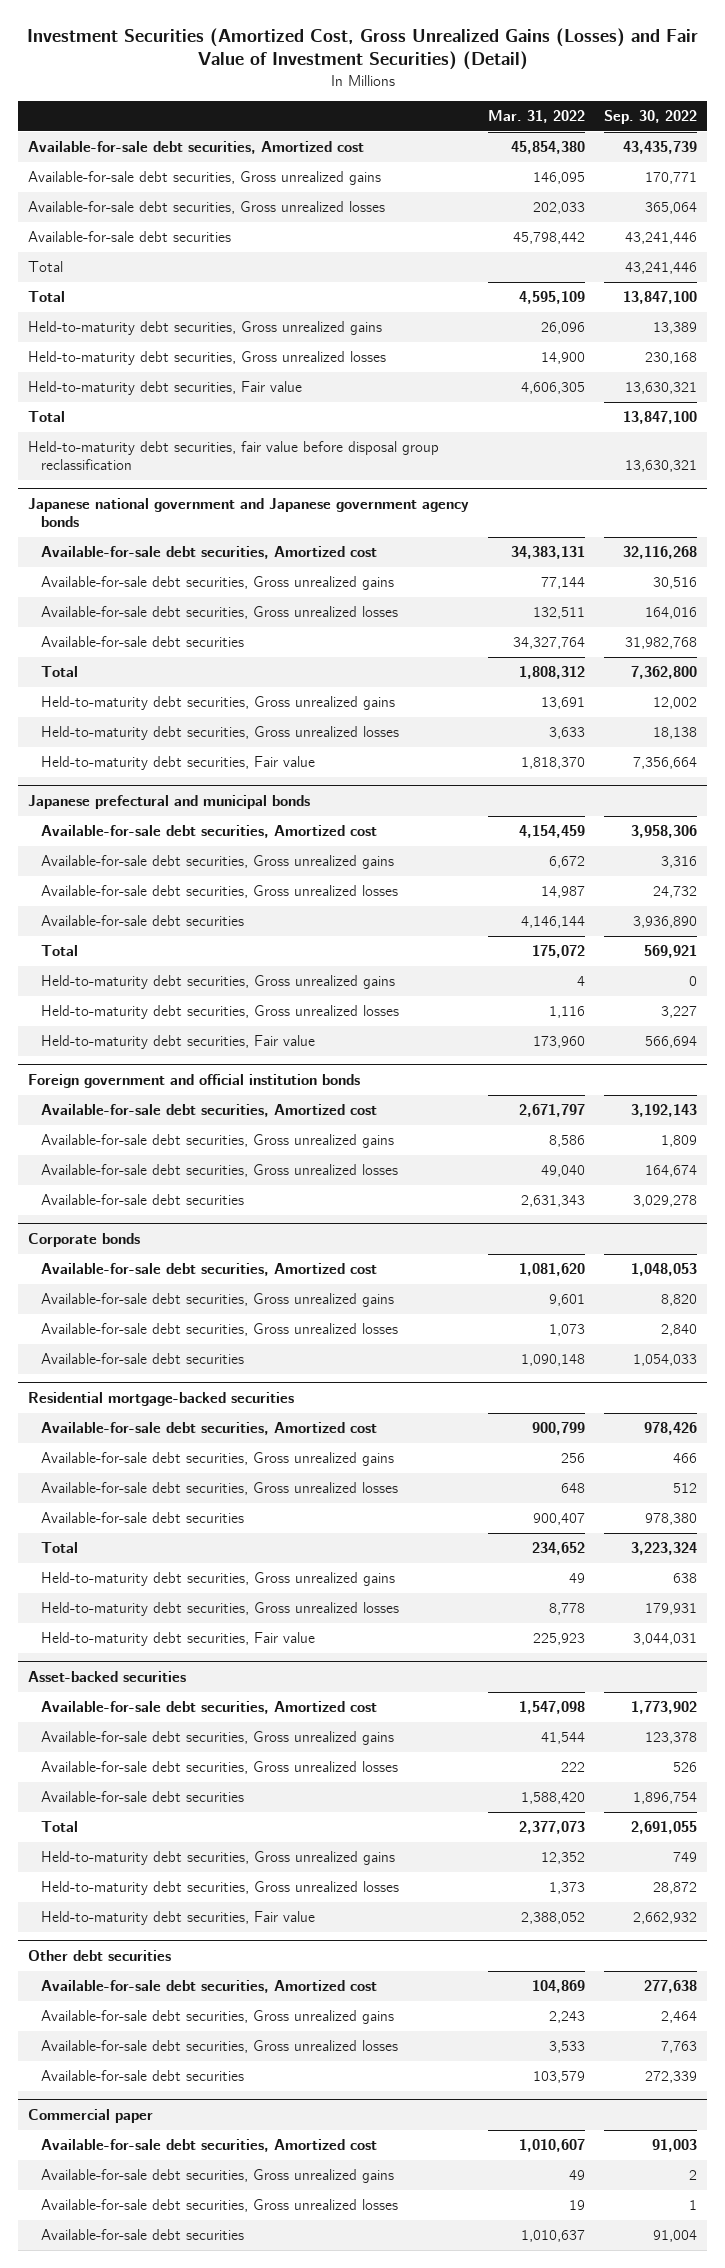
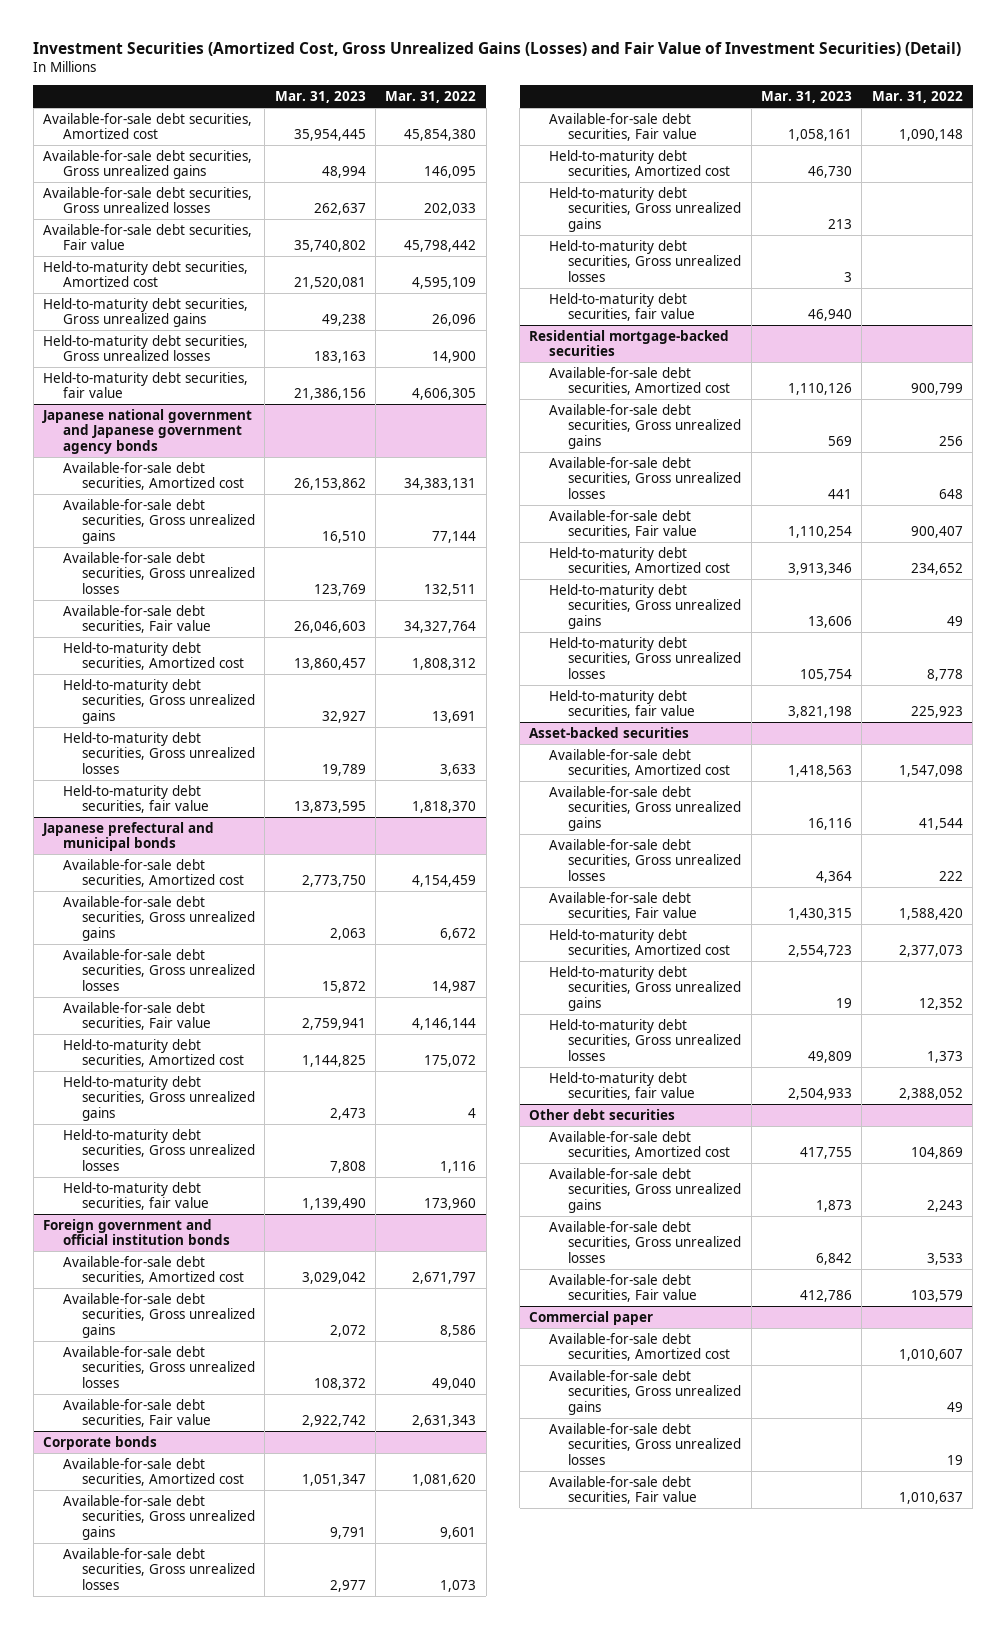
- | Mar. 31, 2022 | Sep. 30, 2022
+ | Mar. 31, 2023 | Mar. 31, 2022
- Available-for-sale debt securities | 45,798,442 | 43,241,446
- Total | | 43,241,446
- Total | 4,595,109 | 13,847,100
+ Available-for-sale debt securities, Fair value | 35,740,802 | 45,798,442
+ Held-to-maturity debt securities, Amortized cost | 21,520,081 | 4,595,109
- Held-to-maturity debt securities, Fair value | 4,606,305 | 13,630,321
- Total | | 13,847,100
- Held-to-maturity debt securities, fair value before disposal group reclassification | | 13,630,321
+ Held-to-maturity debt securities, fair value | 21,386,156 | 4,606,305
@ Japanese national government and Japanese government agency bonds
- Available-for-sale debt securities | 34,327,764 | 31,982,768
- Total | 1,808,312 | 7,362,800
+ Available-for-sale debt securities, Fair value | 26,046,603 | 34,327,764
+ Held-to-maturity debt securities, Amortized cost | 13,860,457 | 1,808,312
- Held-to-maturity debt securities, Fair value | 1,818,370 | 7,356,664
+ Held-to-maturity debt securities, fair value | 13,873,595 | 1,818,370
@ Japanese prefectural and municipal bonds
- Available-for-sale debt securities | 4,146,144 | 3,936,890
- Total | 175,072 | 569,921
+ Available-for-sale debt securities, Fair value | 2,759,941 | 4,146,144
+ Held-to-maturity debt securities, Amortized cost | 1,144,825 | 175,072
- Held-to-maturity debt securities, Fair value | 173,960 | 566,694
+ Held-to-maturity debt securities, fair value | 1,139,490 | 173,960
@ Foreign government and official institution bonds
- Available-for-sale debt securities | 2,631,343 | 3,029,278
+ Available-for-sale debt securities, Fair value | 2,922,742 | 2,631,343
@ Corporate bonds
- Available-for-sale debt securities | 1,090,148 | 1,054,033
+ Available-for-sale debt securities, Fair value | 1,058,161 | 1,090,148
+ Held-to-maturity debt securities, Amortized cost | 46,730 |
+ Held-to-maturity debt securities, Gross unrealized gains | 213 |
+ Held-to-maturity debt securities, Gross unrealized losses | 3 |
+ Held-to-maturity debt securities, fair value | 46,940 |
@ Residential mortgage-backed securities
- Available-for-sale debt securities | 900,407 | 978,380
- Total | 234,652 | 3,223,324
+ Available-for-sale debt securities, Fair value | 1,110,254 | 900,407
+ Held-to-maturity debt securities, Amortized cost | 3,913,346 | 234,652
- Held-to-maturity debt securities, Fair value | 225,923 | 3,044,031
+ Held-to-maturity debt securities, fair value | 3,821,198 | 225,923
@ Asset-backed securities
- Available-for-sale debt securities | 1,588,420 | 1,896,754
- Total | 2,377,073 | 2,691,055
+ Available-for-sale debt securities, Fair value | 1,430,315 | 1,588,420
+ Held-to-maturity debt securities, Amortized cost | 2,554,723 | 2,377,073
- Held-to-maturity debt securities, Fair value | 2,388,052 | 2,662,932
+ Held-to-maturity debt securities, fair value | 2,504,933 | 2,388,052
@ Other debt securities
- Available-for-sale debt securities | 103,579 | 272,339
+ Available-for-sale debt securities, Fair value | 412,786 | 103,579
@ Commercial paper
- Available-for-sale debt securities | 1,010,637 | 91,004
+ Available-for-sale debt securities, Fair value | | 1,010,637

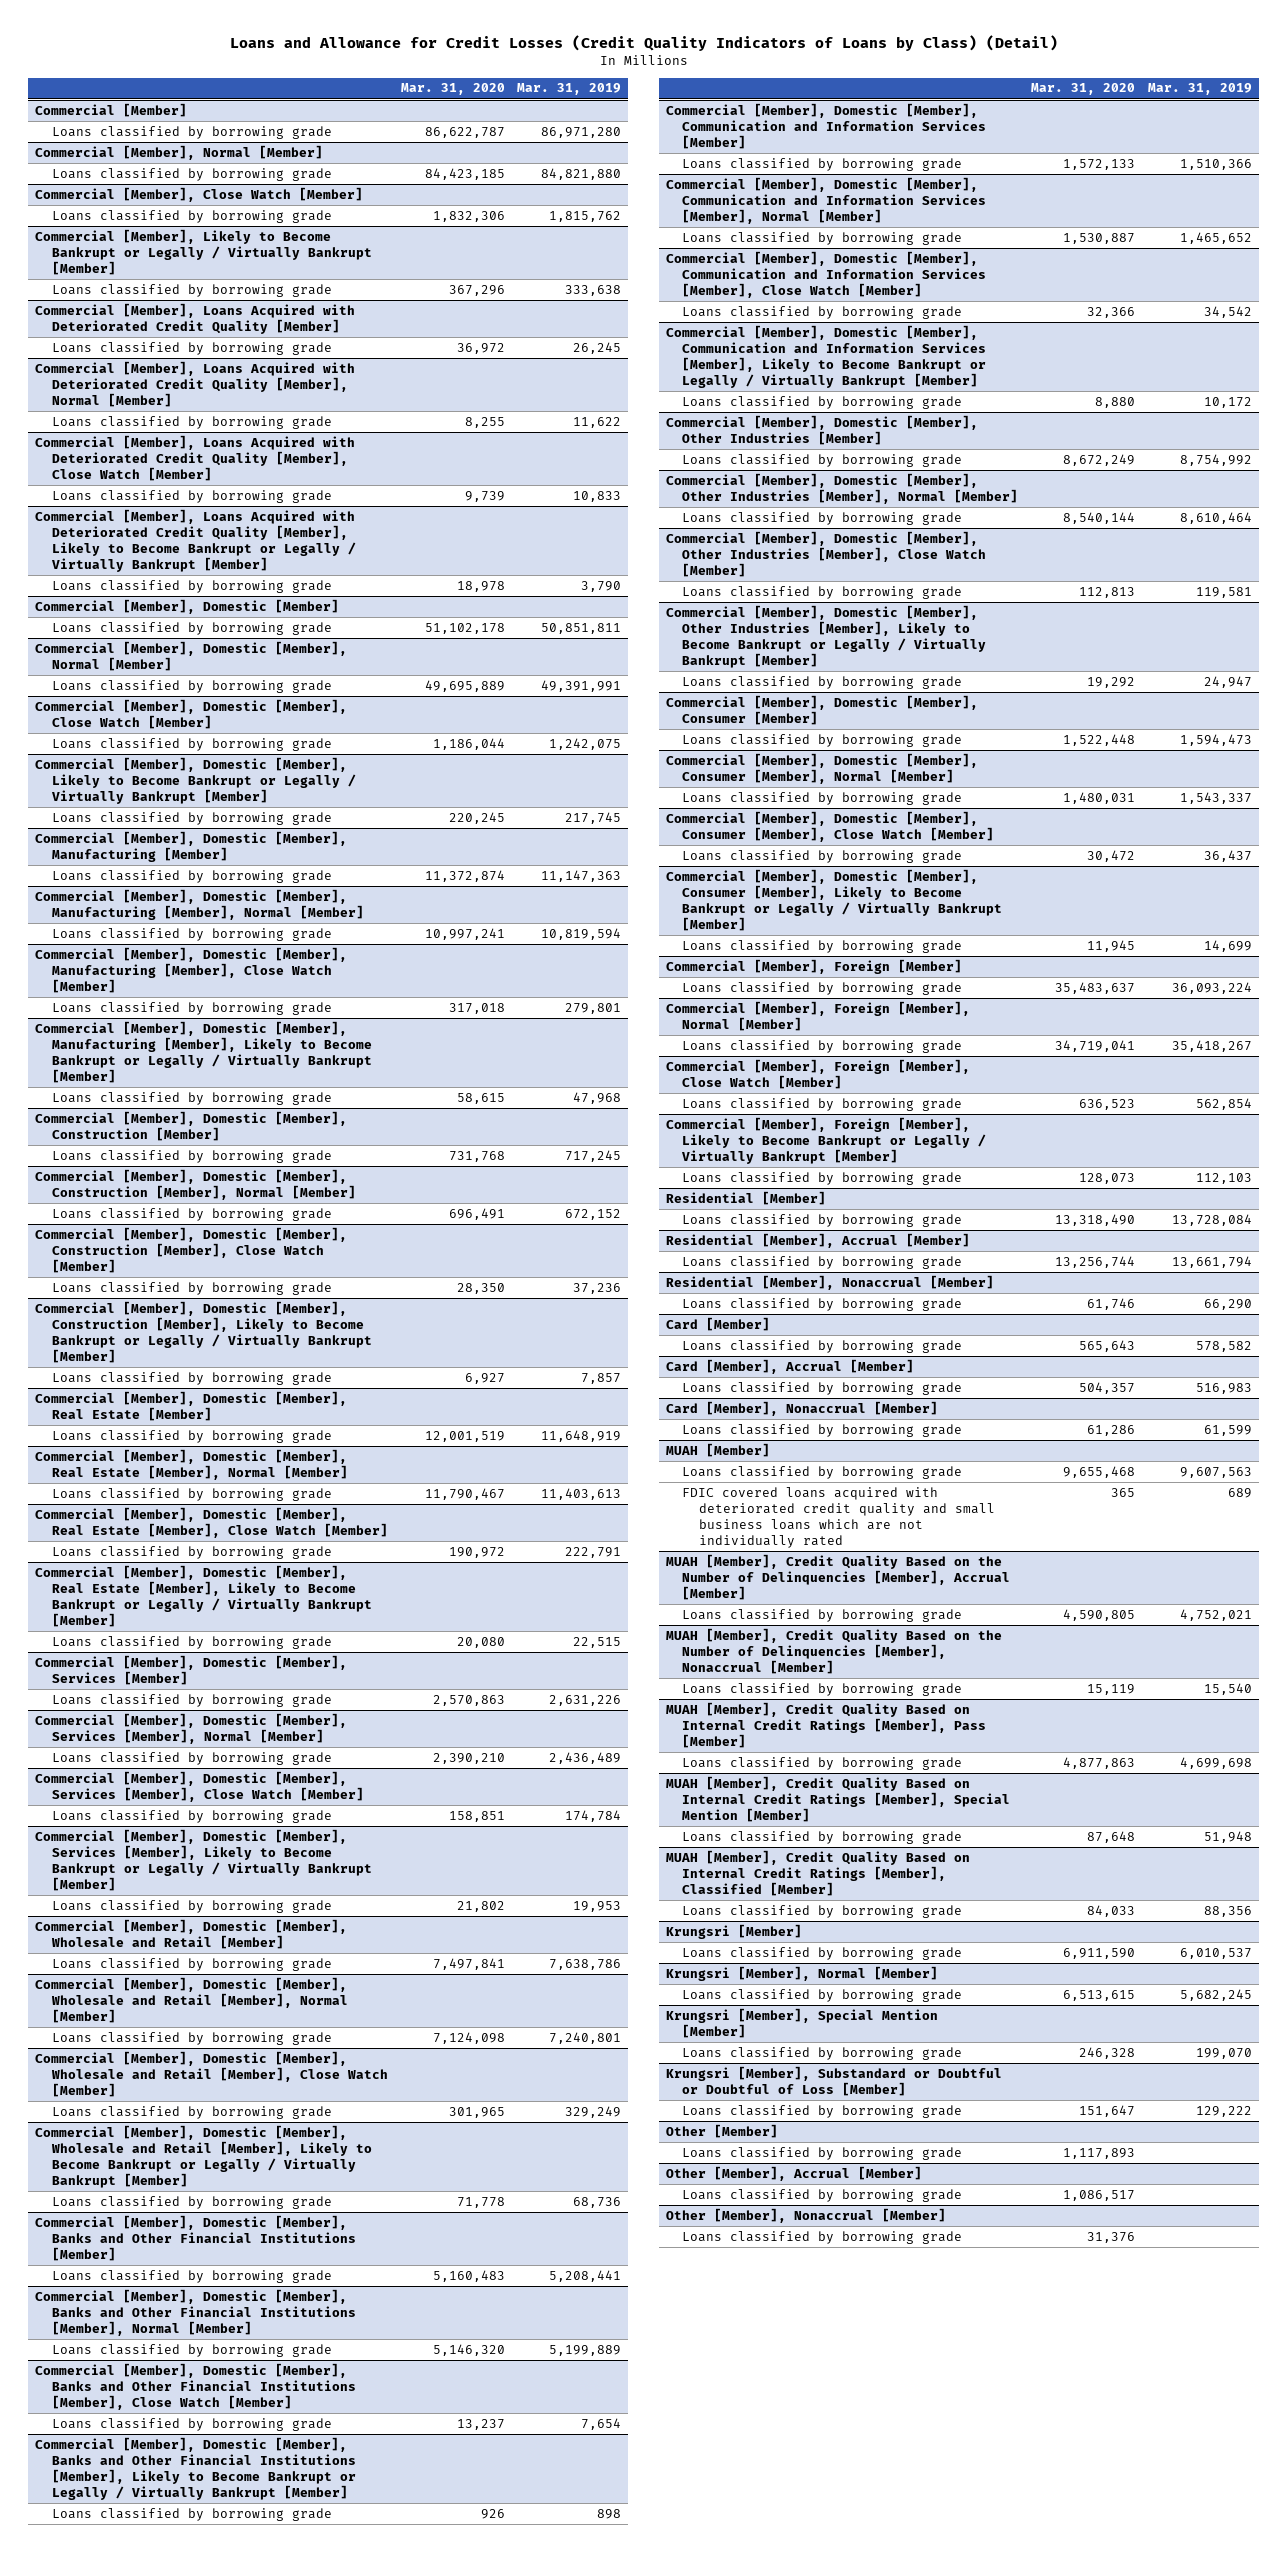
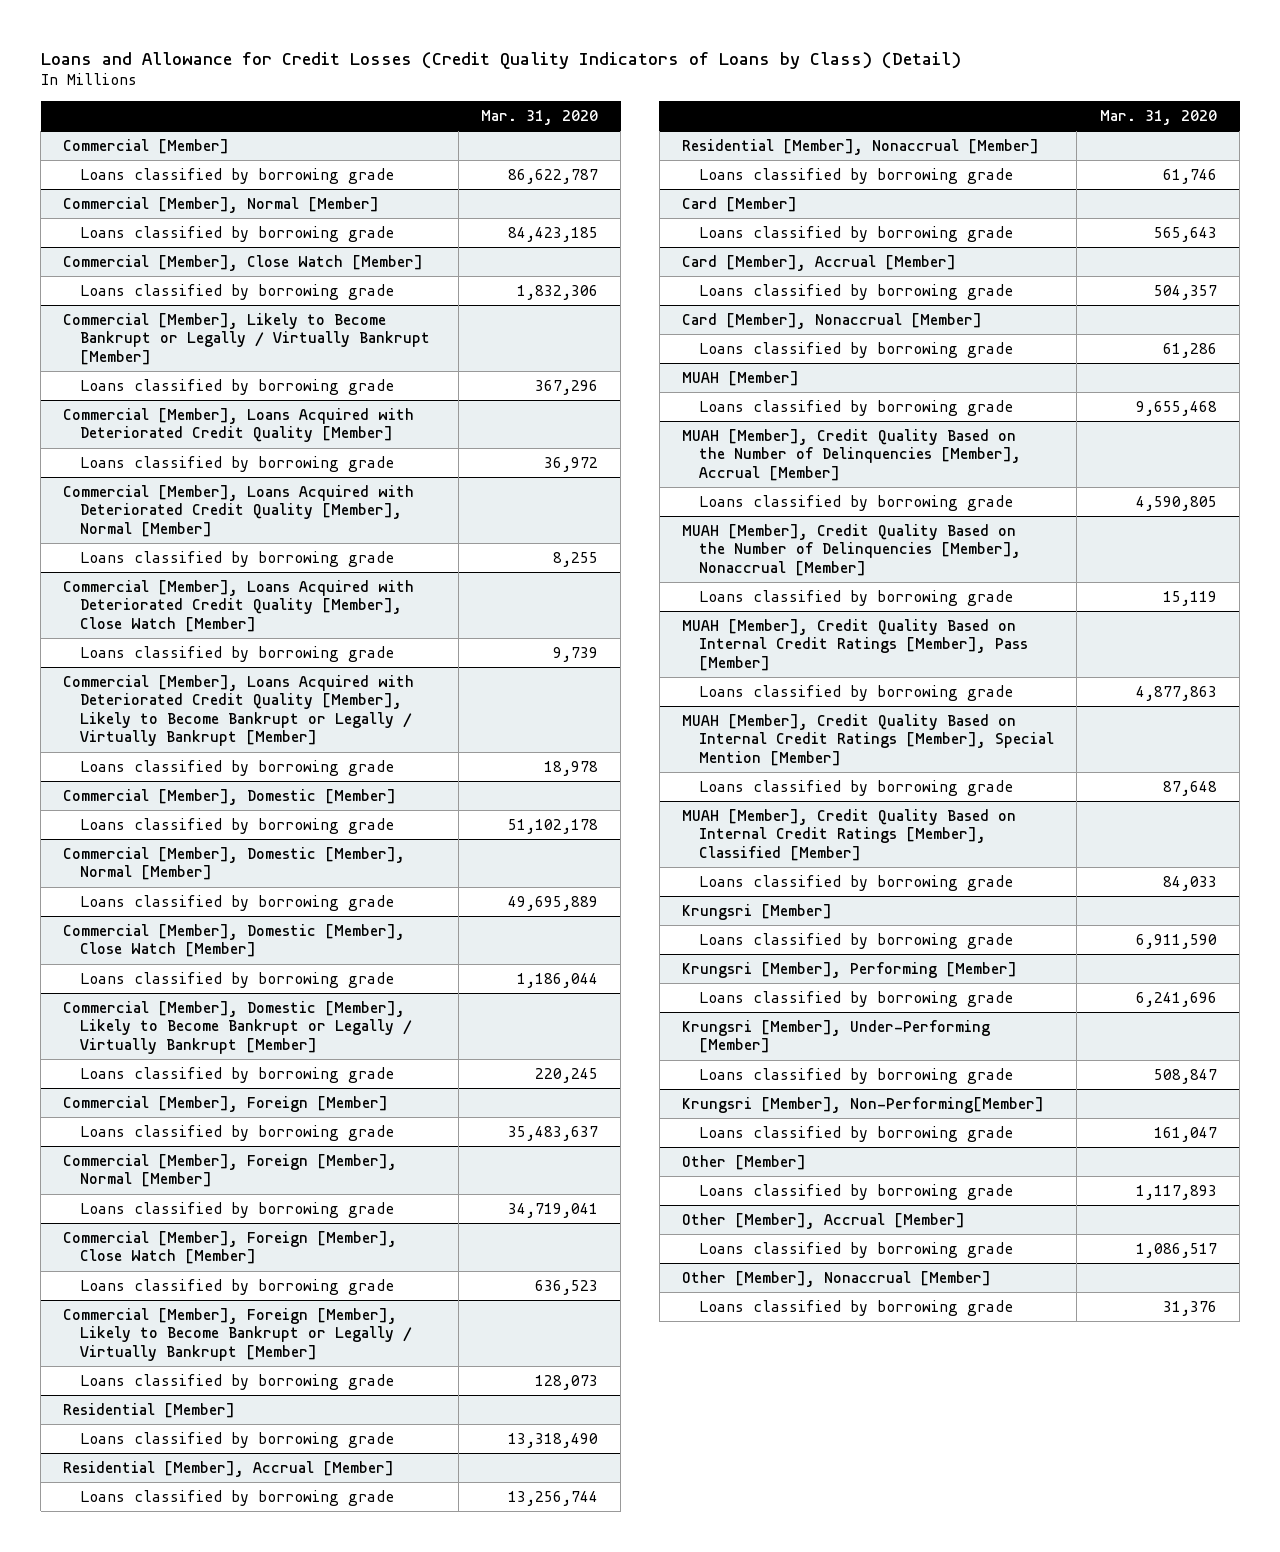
- | Mar. 31, 2020 | Mar. 31, 2019
+ | Mar. 31, 2020
- Commercial [Member], Domestic [Member], Manufacturing [Member]
- Loans classified by borrowing grade | 11,372,874 | 11,147,363
- Commercial [Member], Domestic [Member], Manufacturing [Member], Normal [Member]
- Loans classified by borrowing grade | 10,997,241 | 10,819,594
- Commercial [Member], Domestic [Member], Manufacturing [Member], Close Watch [Member]
- Loans classified by borrowing grade | 317,018 | 279,801
- Commercial [Member], Domestic [Member], Manufacturing [Member], Likely to Become Bankrupt or Legally / Virtually Bankrupt [Member]
- Loans classified by borrowing grade | 58,615 | 47,968
- Commercial [Member], Domestic [Member], Construction [Member]
- Loans classified by borrowing grade | 731,768 | 717,245
- Commercial [Member], Domestic [Member], Construction [Member], Normal [Member]
- Loans classified by borrowing grade | 696,491 | 672,152
- Commercial [Member], Domestic [Member], Construction [Member], Close Watch [Member]
- Loans classified by borrowing grade | 28,350 | 37,236
- Commercial [Member], Domestic [Member], Construction [Member], Likely to Become Bankrupt or Legally / Virtually Bankrupt [Member]
- Loans classified by borrowing grade | 6,927 | 7,857
- Commercial [Member], Domestic [Member], Real Estate [Member]
- Loans classified by borrowing grade | 12,001,519 | 11,648,919
- Commercial [Member], Domestic [Member], Real Estate [Member], Normal [Member]
- Loans classified by borrowing grade | 11,790,467 | 11,403,613
- Commercial [Member], Domestic [Member], Real Estate [Member], Close Watch [Member]
- Loans classified by borrowing grade | 190,972 | 222,791
- Commercial [Member], Domestic [Member], Real Estate [Member], Likely to Become Bankrupt or Legally / Virtually Bankrupt [Member]
- Loans classified by borrowing grade | 20,080 | 22,515
- Commercial [Member], Domestic [Member], Services [Member]
- Loans classified by borrowing grade | 2,570,863 | 2,631,226
- Commercial [Member], Domestic [Member], Services [Member], Normal [Member]
- Loans classified by borrowing grade | 2,390,210 | 2,436,489
- Commercial [Member], Domestic [Member], Services [Member], Close Watch [Member]
- Loans classified by borrowing grade | 158,851 | 174,784
- Commercial [Member], Domestic [Member], Services [Member], Likely to Become Bankrupt or Legally / Virtually Bankrupt [Member]
- Loans classified by borrowing grade | 21,802 | 19,953
- Commercial [Member], Domestic [Member], Wholesale and Retail [Member]
- Loans classified by borrowing grade | 7,497,841 | 7,638,786
- Commercial [Member], Domestic [Member], Wholesale and Retail [Member], Normal [Member]
- Loans classified by borrowing grade | 7,124,098 | 7,240,801
- Commercial [Member], Domestic [Member], Wholesale and Retail [Member], Close Watch [Member]
- Loans classified by borrowing grade | 301,965 | 329,249
- Commercial [Member], Domestic [Member], Wholesale and Retail [Member], Likely to Become Bankrupt or Legally / Virtually Bankrupt [Member]
- Loans classified by borrowing grade | 71,778 | 68,736
- Commercial [Member], Domestic [Member], Banks and Other Financial Institutions [Member]
- Loans classified by borrowing grade | 5,160,483 | 5,208,441
- Commercial [Member], Domestic [Member], Banks and Other Financial Institutions [Member], Normal [Member]
- Loans classified by borrowing grade | 5,146,320 | 5,199,889
- Commercial [Member], Domestic [Member], Banks and Other Financial Institutions [Member], Close Watch [Member]
- Loans classified by borrowing grade | 13,237 | 7,654
- Commercial [Member], Domestic [Member], Banks and Other Financial Institutions [Member], Likely to Become Bankrupt or Legally / Virtually Bankrupt [Member]
- Loans classified by borrowing grade | 926 | 898
- Commercial [Member], Domestic [Member], Communication and Information Services [Member]
- Loans classified by borrowing grade | 1,572,133 | 1,510,366
- Commercial [Member], Domestic [Member], Communication and Information Services [Member], Normal [Member]
- Loans classified by borrowing grade | 1,530,887 | 1,465,652
- Commercial [Member], Domestic [Member], Communication and Information Services [Member], Close Watch [Member]
- Loans classified by borrowing grade | 32,366 | 34,542
- Commercial [Member], Domestic [Member], Communication and Information Services [Member], Likely to Become Bankrupt or Legally / Virtually Bankrupt [Member]
- Loans classified by borrowing grade | 8,880 | 10,172
- Commercial [Member], Domestic [Member], Other Industries [Member]
- Loans classified by borrowing grade | 8,672,249 | 8,754,992
- Commercial [Member], Domestic [Member], Other Industries [Member], Normal [Member]
- Loans classified by borrowing grade | 8,540,144 | 8,610,464
- Commercial [Member], Domestic [Member], Other Industries [Member], Close Watch [Member]
- Loans classified by borrowing grade | 112,813 | 119,581
- Commercial [Member], Domestic [Member], Other Industries [Member], Likely to Become Bankrupt or Legally / Virtually Bankrupt [Member]
- Loans classified by borrowing grade | 19,292 | 24,947
- Commercial [Member], Domestic [Member], Consumer [Member]
- Loans classified by borrowing grade | 1,522,448 | 1,594,473
- Commercial [Member], Domestic [Member], Consumer [Member], Normal [Member]
- Loans classified by borrowing grade | 1,480,031 | 1,543,337
- Commercial [Member], Domestic [Member], Consumer [Member], Close Watch [Member]
- Loans classified by borrowing grade | 30,472 | 36,437
- Commercial [Member], Domestic [Member], Consumer [Member], Likely to Become Bankrupt or Legally / Virtually Bankrupt [Member]
- Loans classified by borrowing grade | 11,945 | 14,699
@ MUAH [Member]
- FDIC covered loans acquired with deteriorated credit quality and small business loans which are not individually rated | 365 | 689
- Krungsri [Member], Normal [Member]
- Loans classified by borrowing grade | 6,513,615 | 5,682,245
- Krungsri [Member], Special Mention [Member]
- Loans classified by borrowing grade | 246,328 | 199,070
- Krungsri [Member], Substandard or Doubtful or Doubtful of Loss [Member]
- Loans classified by borrowing grade | 151,647 | 129,222
+ Krungsri [Member], Performing [Member]
+ Loans classified by borrowing grade | 6,241,696
+ Krungsri [Member], Under-Performing [Member]
+ Loans classified by borrowing grade | 508,847
+ Krungsri [Member], Non-Performing[Member]
+ Loans classified by borrowing grade | 161,047

